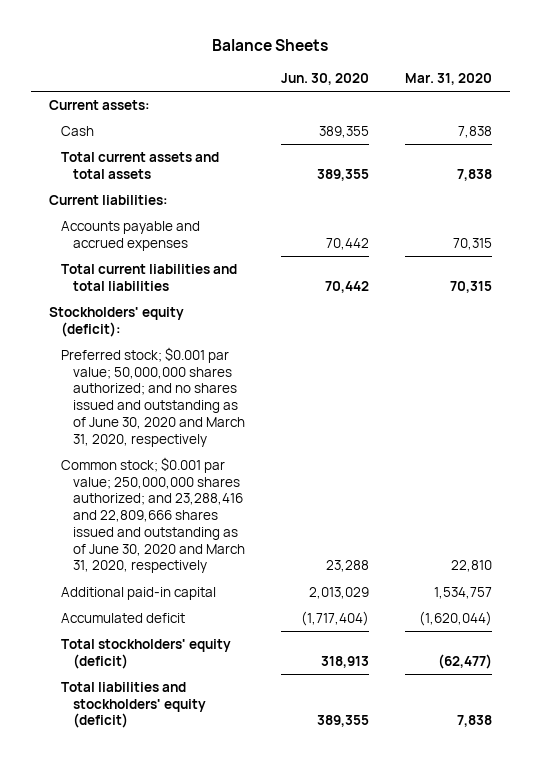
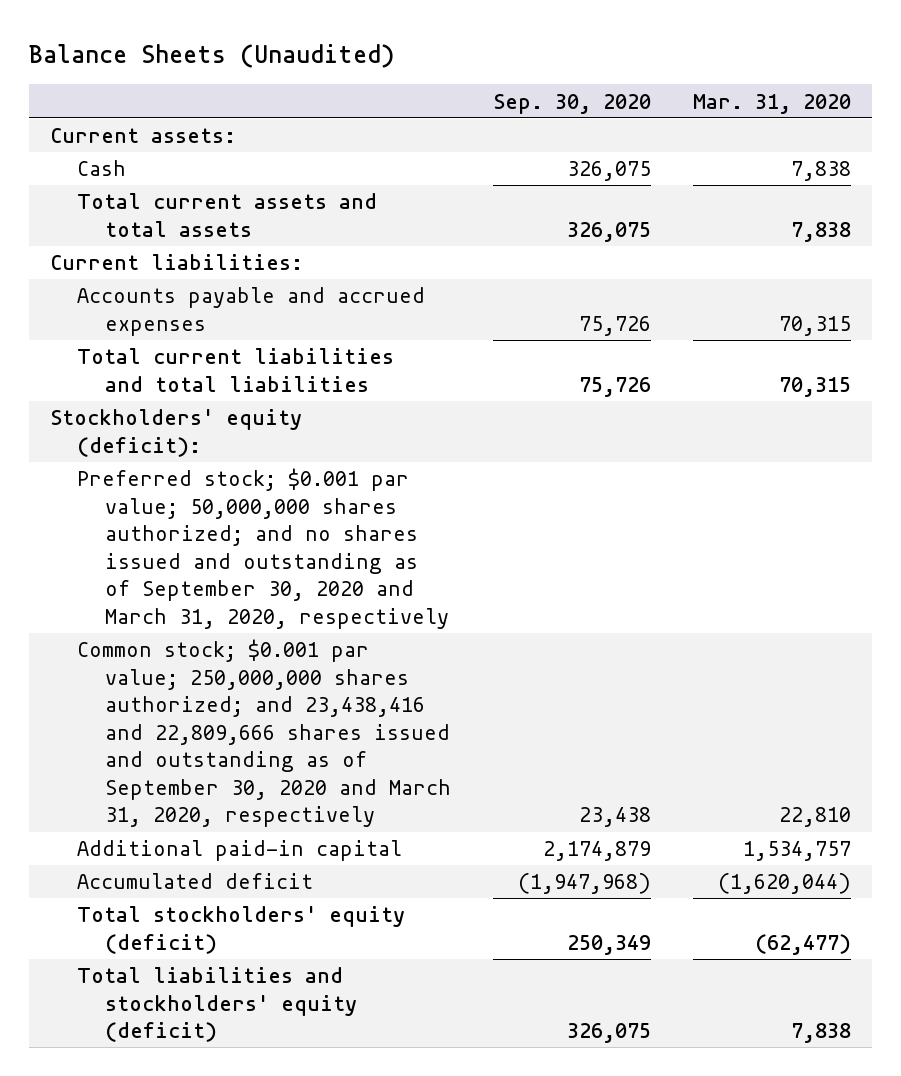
- Balance Sheets
+ Balance Sheets (Unaudited)
- | Jun. 30, 2020 | Mar. 31, 2020
+ | Sep. 30, 2020 | Mar. 31, 2020
- Preferred stock; $0.001 par value; 50,000,000 shares authorized; and no shares issued and outstanding as of June 30, 2020 and March 31, 2020, respectively
- Common stock; $0.001 par value; 250,000,000 shares authorized; and 23,288,416 and 22,809,666 shares issued and outstanding as of June 30, 2020 and March 31, 2020, respectively | 23,288 | 22,810
+ Preferred stock; $0.001 par value; 50,000,000 shares authorized; and no shares issued and outstanding as of September 30, 2020 and March 31, 2020, respectively
+ Common stock; $0.001 par value; 250,000,000 shares authorized; and 23,438,416 and 22,809,666 shares issued and outstanding as of September 30, 2020 and March 31, 2020, respectively | 23,438 | 22,810

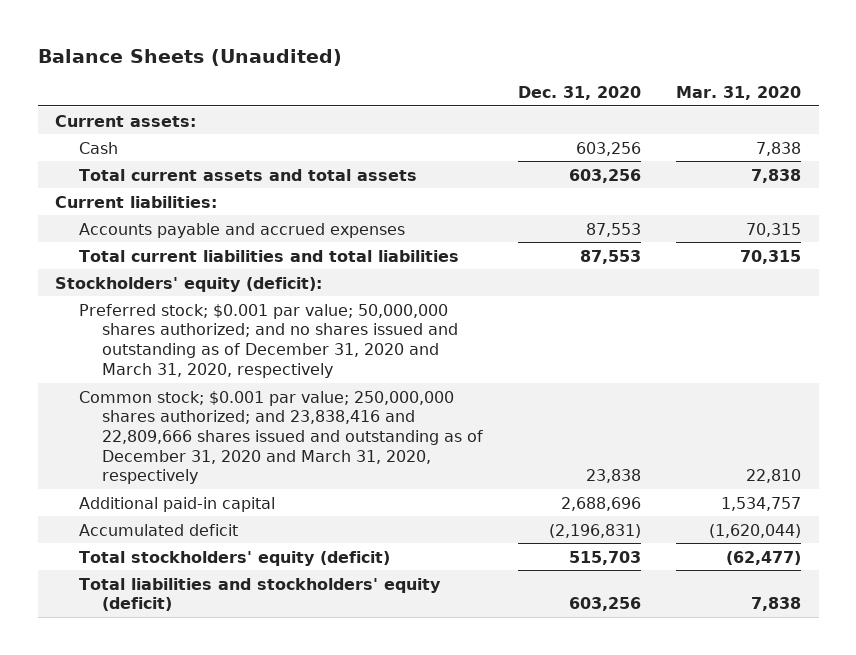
- | Sep. 30, 2020 | Mar. 31, 2020
+ | Dec. 31, 2020 | Mar. 31, 2020
- Preferred stock; $0.001 par value; 50,000,000 shares authorized; and no shares issued and outstanding as of September 30, 2020 and March 31, 2020, respectively
- Common stock; $0.001 par value; 250,000,000 shares authorized; and 23,438,416 and 22,809,666 shares issued and outstanding as of September 30, 2020 and March 31, 2020, respectively | 23,438 | 22,810
+ Preferred stock; $0.001 par value; 50,000,000 shares authorized; and no shares issued and outstanding as of December 31, 2020 and March 31, 2020, respectively
+ Common stock; $0.001 par value; 250,000,000 shares authorized; and 23,838,416 and 22,809,666 shares issued and outstanding as of December 31, 2020 and March 31, 2020, respectively | 23,838 | 22,810

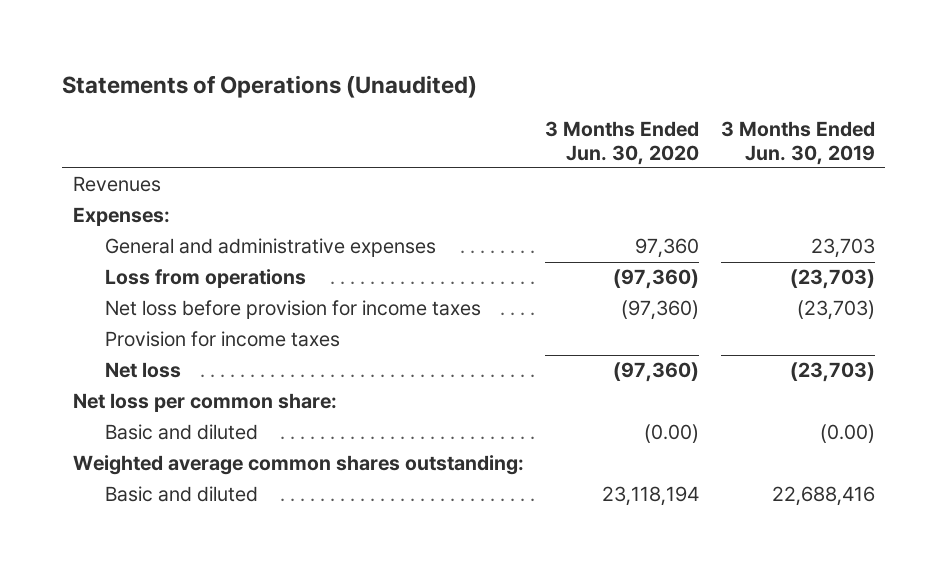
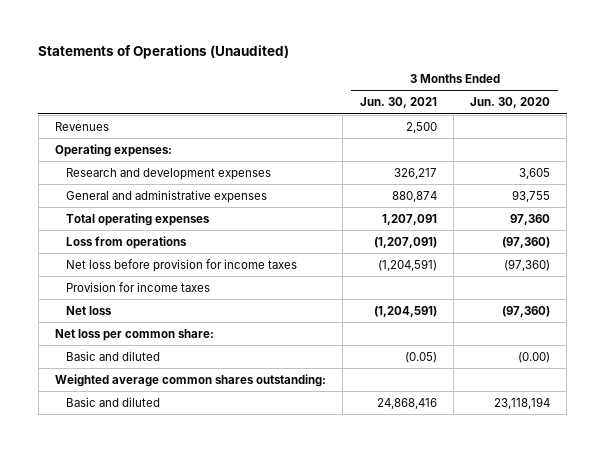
- | 3 Months Ended Jun. 30, 2020 | 3 Months Ended Jun. 30, 2019
+ | 3 Months Ended Jun. 30, 2021 | 3 Months Ended Jun. 30, 2020
- Expenses:
- General and administrative expenses | 97,360 | 23,703
+ Operating expenses:
+ Research and development expenses | 326,217 | 3,605
+ General and administrative expenses | 880,874 | 93,755
+ Total operating expenses | 1,207,091 | 97,360

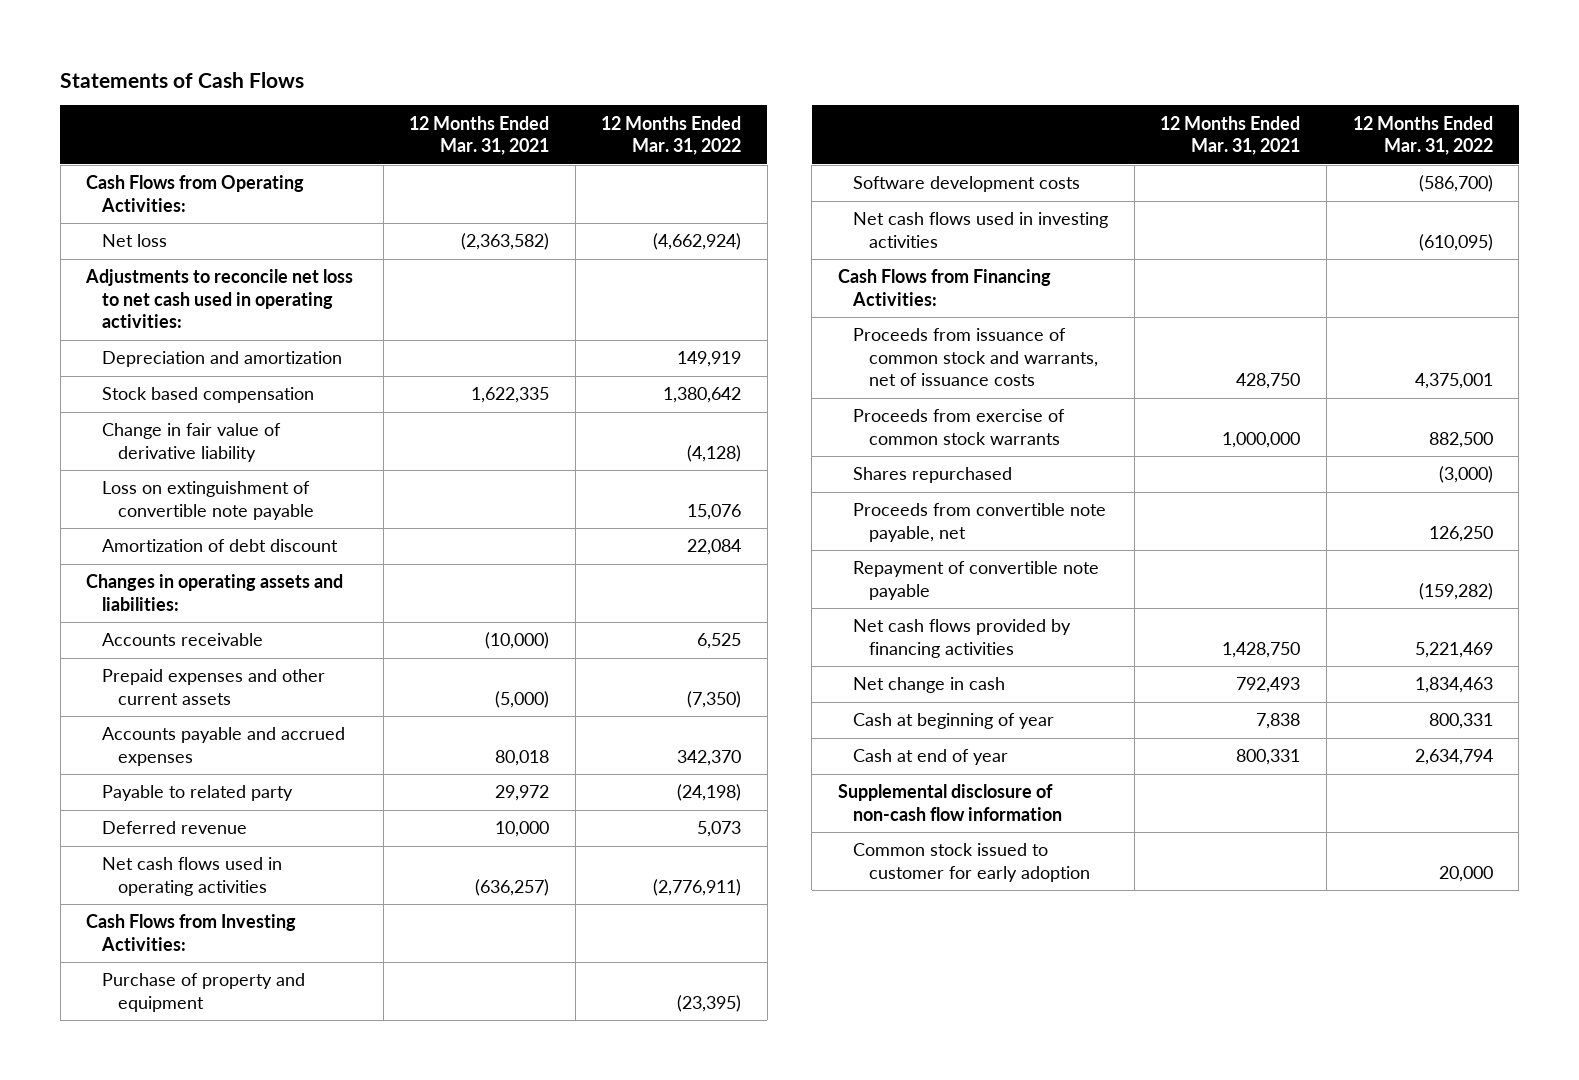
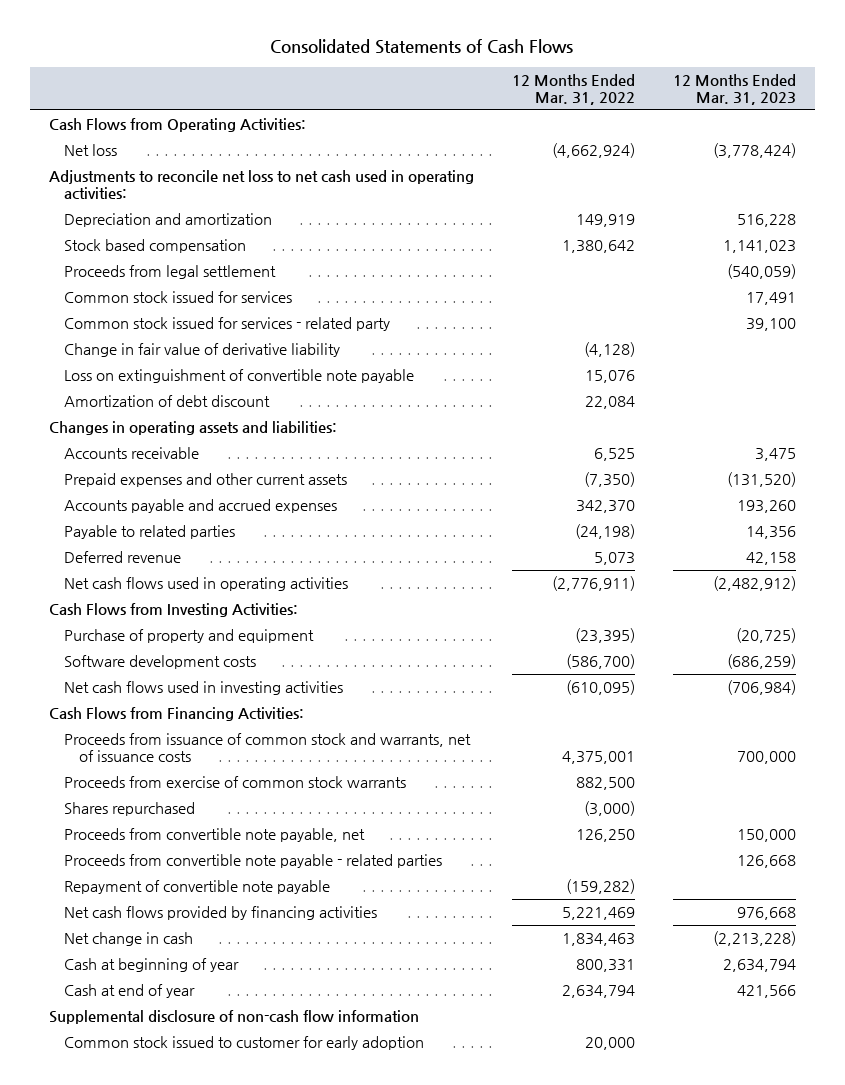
- Statements of Cash Flows
+ Consolidated Statements of Cash Flows
- | 12 Months Ended Mar. 31, 2021 | 12 Months Ended Mar. 31, 2022
+ | 12 Months Ended Mar. 31, 2022 | 12 Months Ended Mar. 31, 2023
+ Proceeds from legal settlement | | (540,059)
+ Common stock issued for services | | 17,491
+ Common stock issued for services - related party | | 39,100
- Payable to related party | 29,972 | (24,198)
+ Payable to related parties | (24,198) | 14,356
+ Proceeds from convertible note payable - related parties | | 126,668

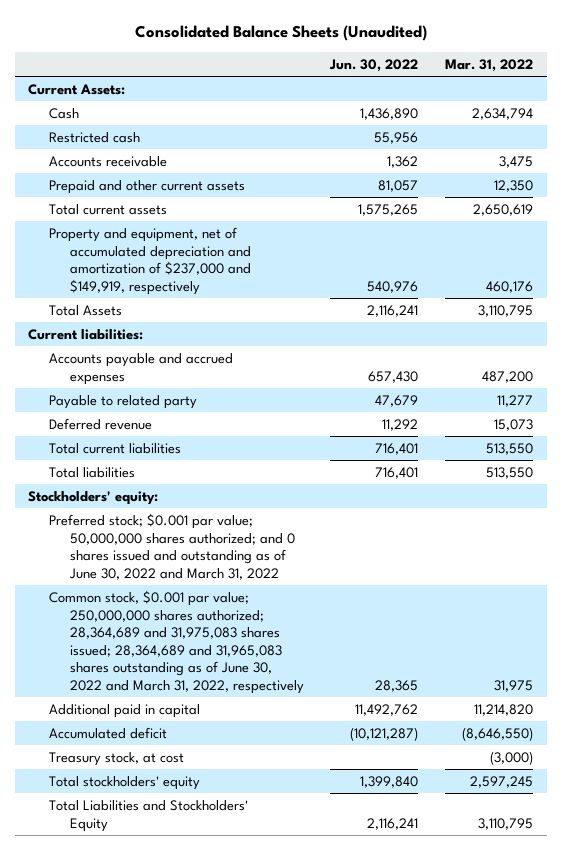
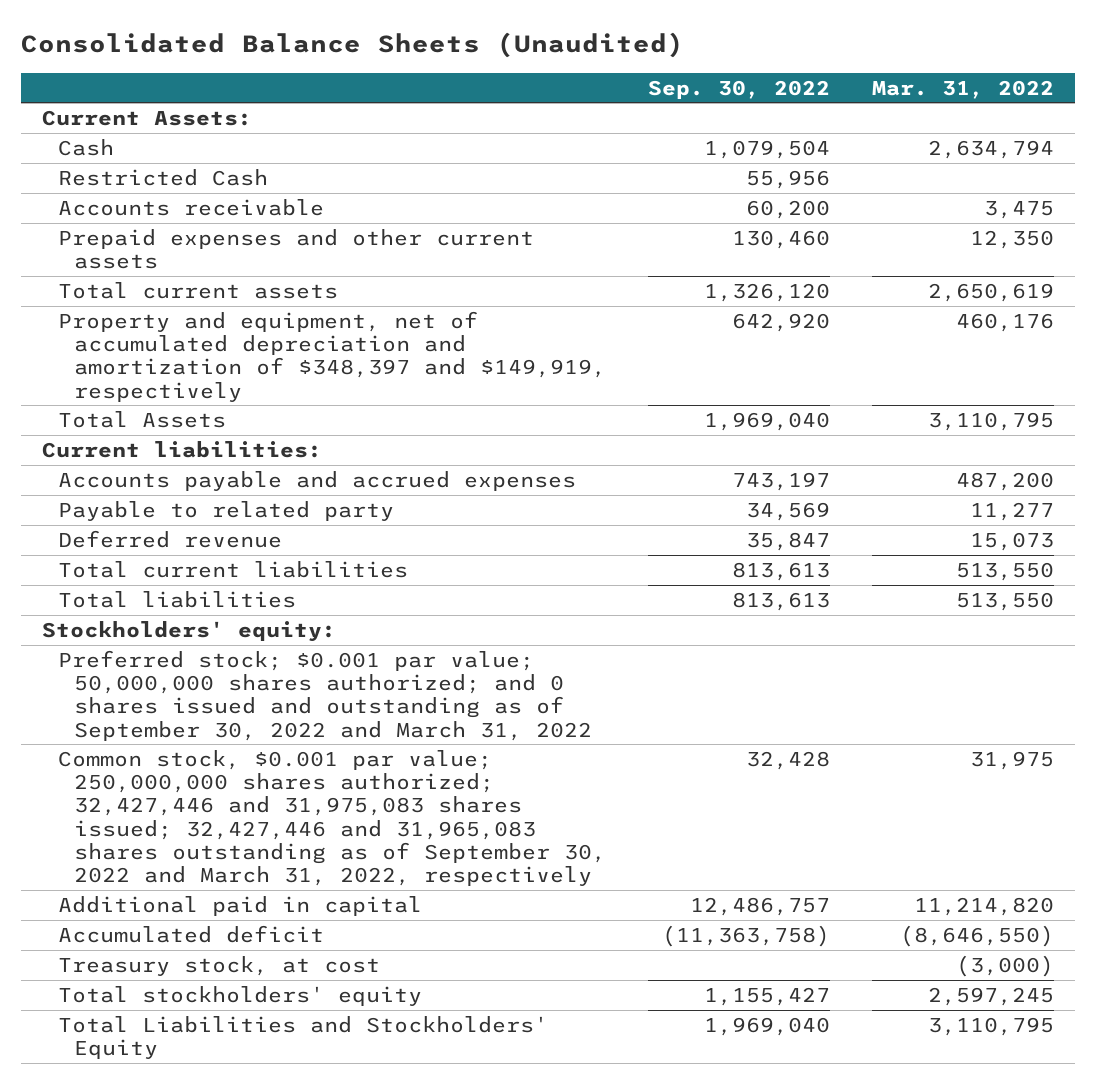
- | Jun. 30, 2022 | Mar. 31, 2022
+ | Sep. 30, 2022 | Mar. 31, 2022
- Restricted cash | 55,956 |
+ Restricted Cash | 55,956 |
- Prepaid and other current assets | 81,057 | 12,350
+ Prepaid expenses and other current assets | 130,460 | 12,350
- Property and equipment, net of accumulated depreciation and amortization of $237,000 and $149,919, respectively | 540,976 | 460,176
+ Property and equipment, net of accumulated depreciation and amortization of $348,397 and $149,919, respectively | 642,920 | 460,176
- Preferred stock; $0.001 par value; 50,000,000 shares authorized; and 0 shares issued and outstanding as of June 30, 2022 and March 31, 2022
- Common stock, $0.001 par value; 250,000,000 shares authorized; 28,364,689 and 31,975,083 shares issued; 28,364,689 and 31,965,083 shares outstanding as of June 30, 2022 and March 31, 2022, respectively | 28,365 | 31,975
+ Preferred stock; $0.001 par value; 50,000,000 shares authorized; and 0 shares issued and outstanding as of September 30, 2022 and March 31, 2022
+ Common stock, $0.001 par value; 250,000,000 shares authorized; 32,427,446 and 31,975,083 shares issued; 32,427,446 and 31,965,083 shares outstanding as of September 30, 2022 and March 31, 2022, respectively | 32,428 | 31,975

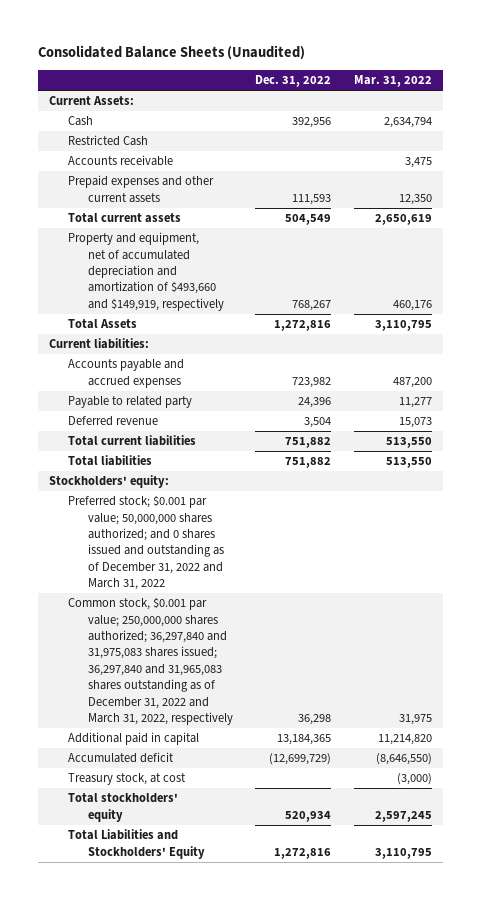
- | Sep. 30, 2022 | Mar. 31, 2022
+ | Dec. 31, 2022 | Mar. 31, 2022
- Property and equipment, net of accumulated depreciation and amortization of $348,397 and $149,919, respectively | 642,920 | 460,176
+ Property and equipment, net of accumulated depreciation and amortization of $493,660 and $149,919, respectively | 768,267 | 460,176
- Preferred stock; $0.001 par value; 50,000,000 shares authorized; and 0 shares issued and outstanding as of September 30, 2022 and March 31, 2022
- Common stock, $0.001 par value; 250,000,000 shares authorized; 32,427,446 and 31,975,083 shares issued; 32,427,446 and 31,965,083 shares outstanding as of September 30, 2022 and March 31, 2022, respectively | 32,428 | 31,975
+ Preferred stock; $0.001 par value; 50,000,000 shares authorized; and 0 shares issued and outstanding as of December 31, 2022 and March 31, 2022
+ Common stock, $0.001 par value; 250,000,000 shares authorized; 36,297,840 and 31,975,083 shares issued; 36,297,840 and 31,965,083 shares outstanding as of December 31, 2022 and March 31, 2022, respectively | 36,298 | 31,975

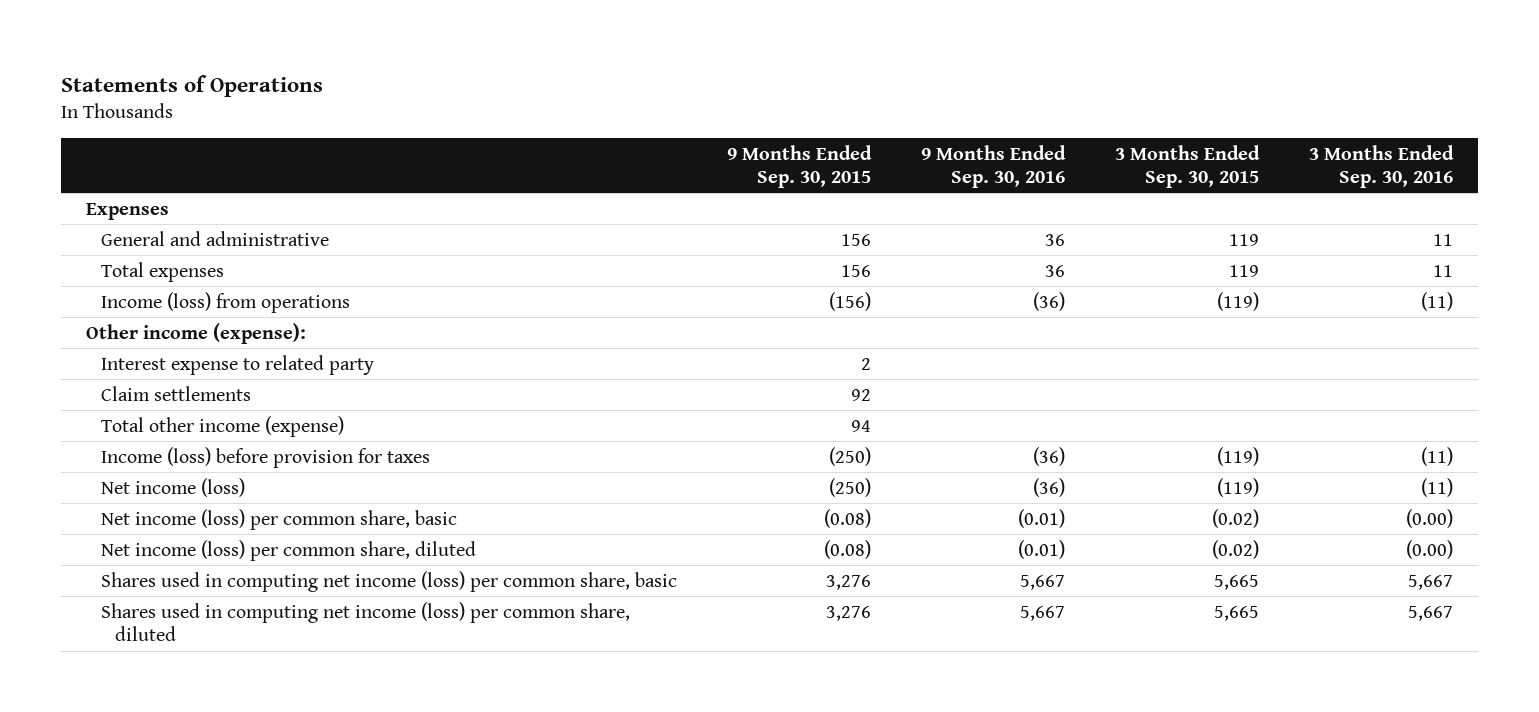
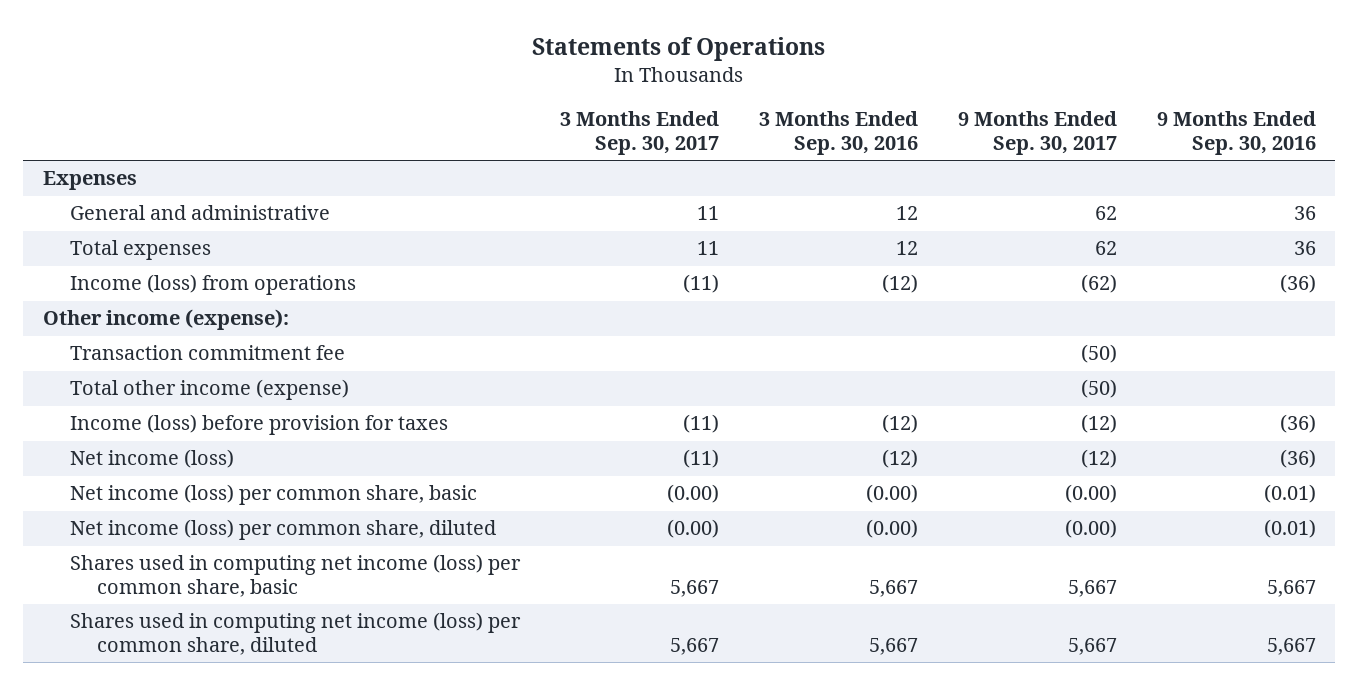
- | 9 Months Ended Sep. 30, 2015 | 9 Months Ended Sep. 30, 2016 | 3 Months Ended Sep. 30, 2015 | 3 Months Ended Sep. 30, 2016
+ | 3 Months Ended Sep. 30, 2017 | 3 Months Ended Sep. 30, 2016 | 9 Months Ended Sep. 30, 2017 | 9 Months Ended Sep. 30, 2016
- General and administrative | 156 | 36 | 119 | 11
- Total expenses | 156 | 36 | 119 | 11
- Income (loss) from operations | (156) | (36) | (119) | (11)
+ General and administrative | 11 | 12 | 62 | 36
+ Total expenses | 11 | 12 | 62 | 36
+ Income (loss) from operations | (11) | (12) | (62) | (36)
- Interest expense to related party | 2 | | |
- Claim settlements | 92 | | |
+ Transaction commitment fee | | | (50) |
- Income (loss) before provision for taxes | (250) | (36) | (119) | (11)
- Net income (loss) | (250) | (36) | (119) | (11)
+ Income (loss) before provision for taxes | (11) | (12) | (12) | (36)
+ Net income (loss) | (11) | (12) | (12) | (36)

